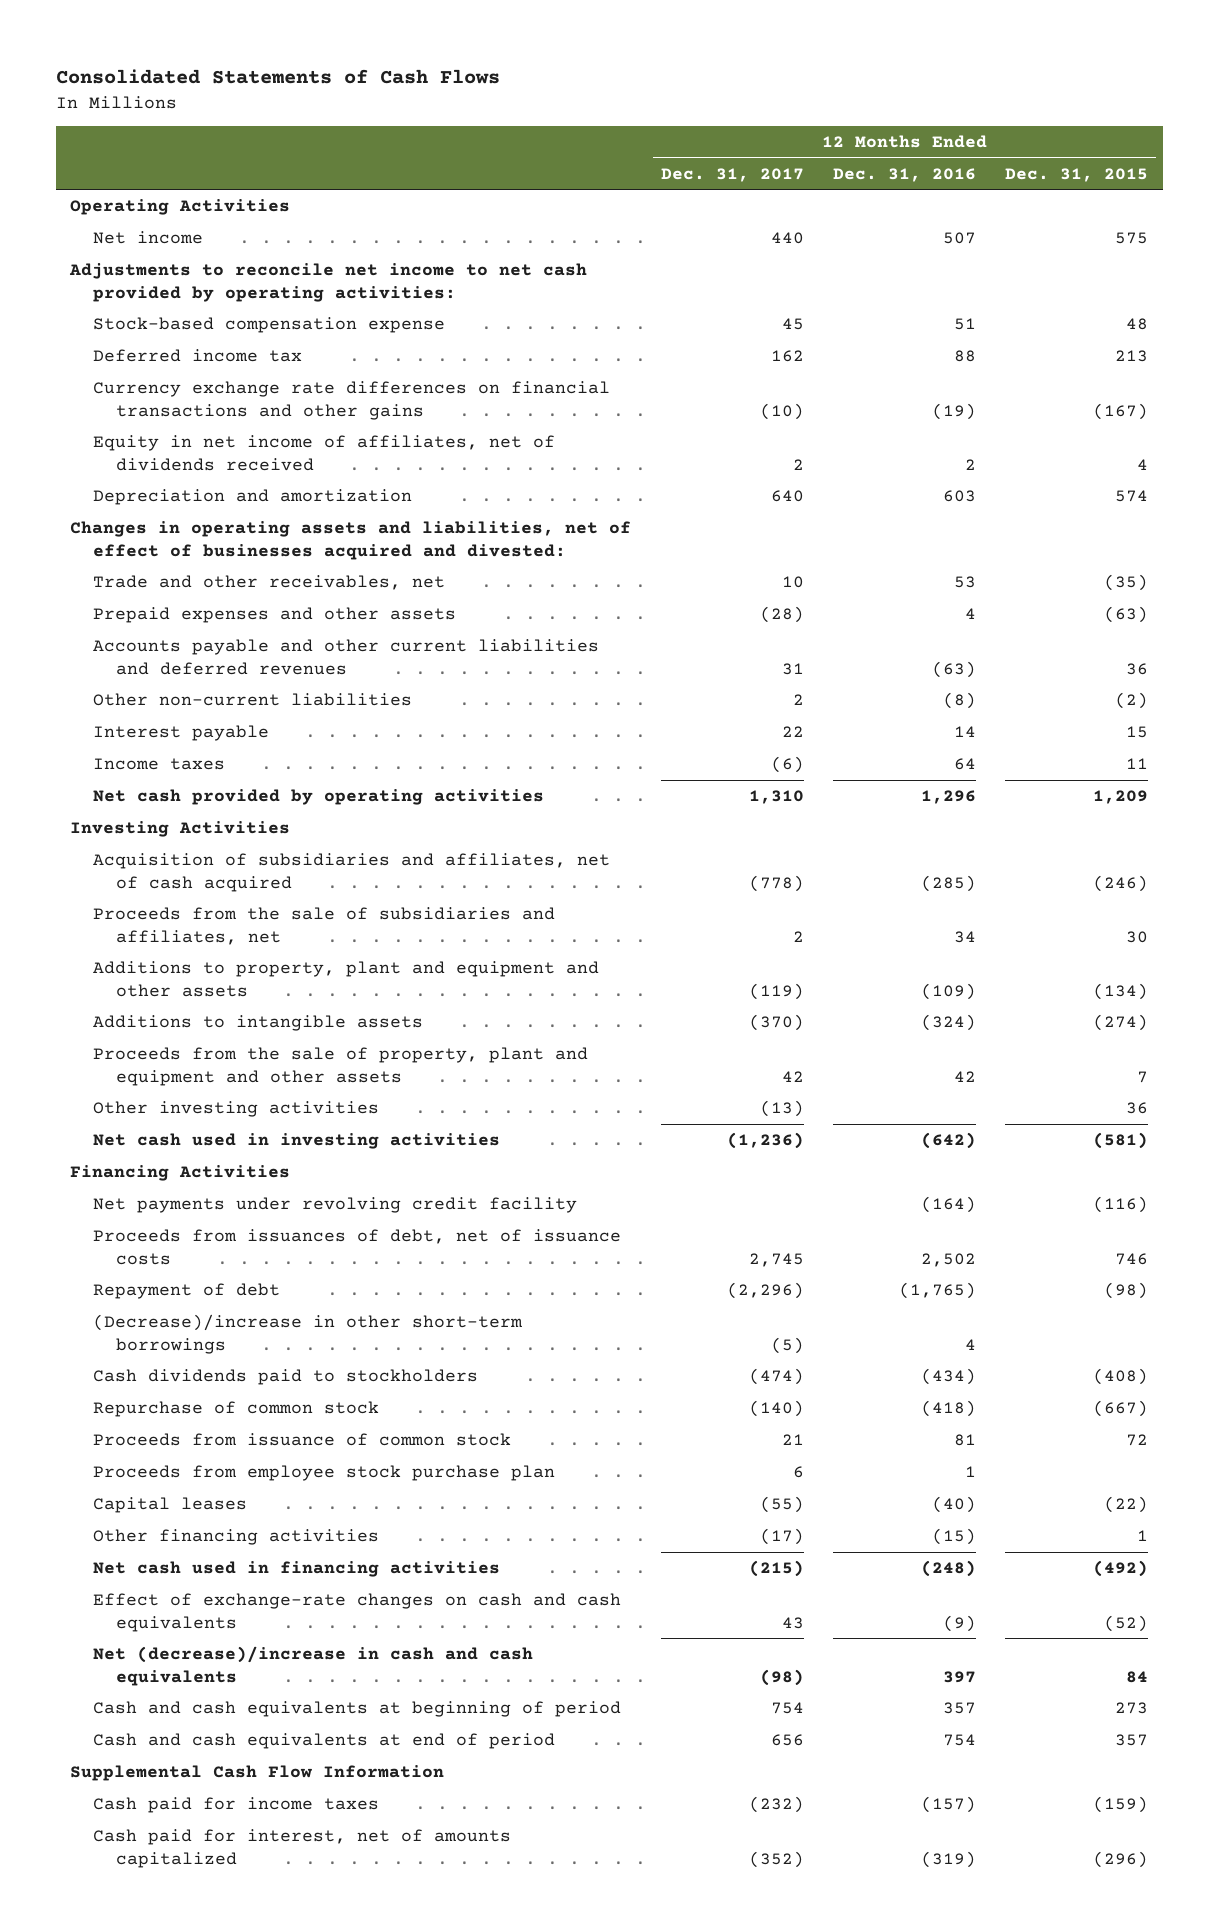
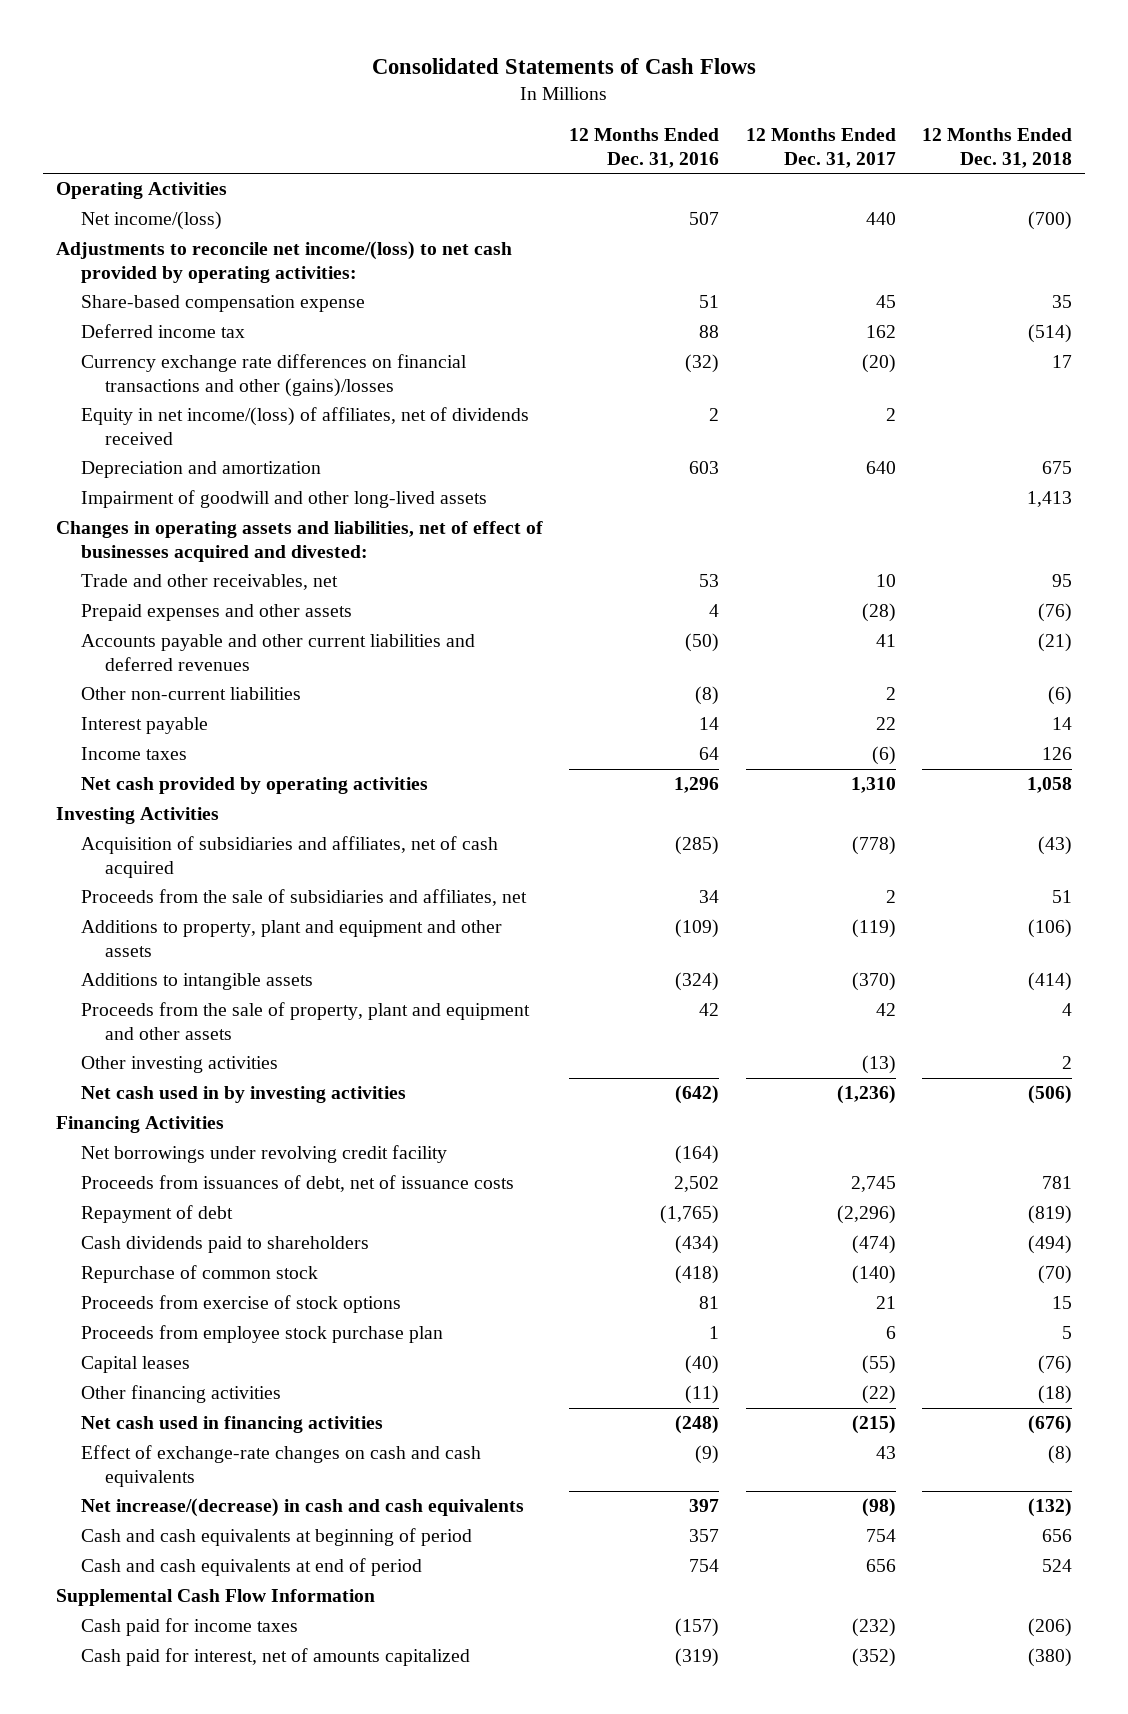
- | 12 Months Ended Dec. 31, 2017 | 12 Months Ended Dec. 31, 2016 | 12 Months Ended Dec. 31, 2015
+ | 12 Months Ended Dec. 31, 2016 | 12 Months Ended Dec. 31, 2017 | 12 Months Ended Dec. 31, 2018
- Net income | 440 | 507 | 575
- Adjustments to reconcile net income to net cash provided by operating activities:
- Stock-based compensation expense | 45 | 51 | 48
+ Net income/(loss) | 507 | 440 | (700)
+ Adjustments to reconcile net income/(loss) to net cash provided by operating activities:
+ Share-based compensation expense | 51 | 45 | 35
- Currency exchange rate differences on financial transactions and other gains | (10) | (19) | (167)
- Equity in net income of affiliates, net of dividends received | 2 | 2 | 4
+ Currency exchange rate differences on financial transactions and other (gains)/losses | (32) | (20) | 17
+ Equity in net income/(loss) of affiliates, net of dividends received | 2 | 2 |
+ Impairment of goodwill and other long-lived assets | | | 1,413
- Accounts payable and other current liabilities and deferred revenues | 31 | (63) | 36
+ Accounts payable and other current liabilities and deferred revenues | (50) | 41 | (21)
- Net cash used in investing activities | (1,236) | (642) | (581)
+ Net cash used in by investing activities | (642) | (1,236) | (506)
- Net payments under revolving credit facility | | (164) | (116)
+ Net borrowings under revolving credit facility | (164) | |
- (Decrease)/increase in other short-term borrowings | (5) | 4 |
- Cash dividends paid to stockholders | (474) | (434) | (408)
+ Cash dividends paid to shareholders | (434) | (474) | (494)
- Proceeds from issuance of common stock | 21 | 81 | 72
+ Proceeds from exercise of stock options | 81 | 21 | 15
- Other financing activities | (17) | (15) | 1
+ Other financing activities | (11) | (22) | (18)
- Net (decrease)/increase in cash and cash equivalents | (98) | 397 | 84
+ Net increase/(decrease) in cash and cash equivalents | 397 | (98) | (132)

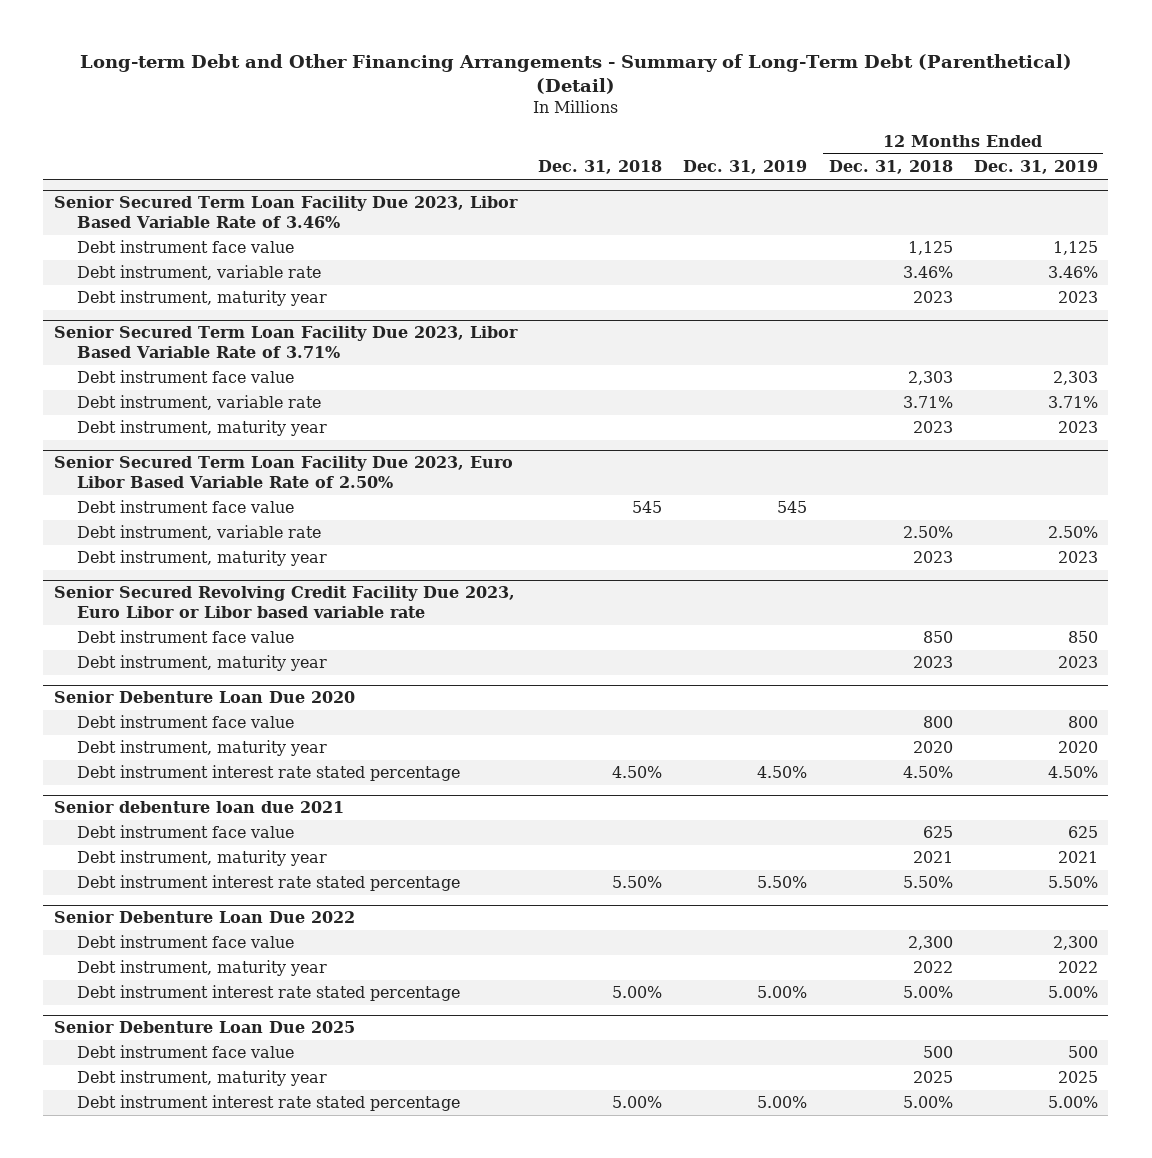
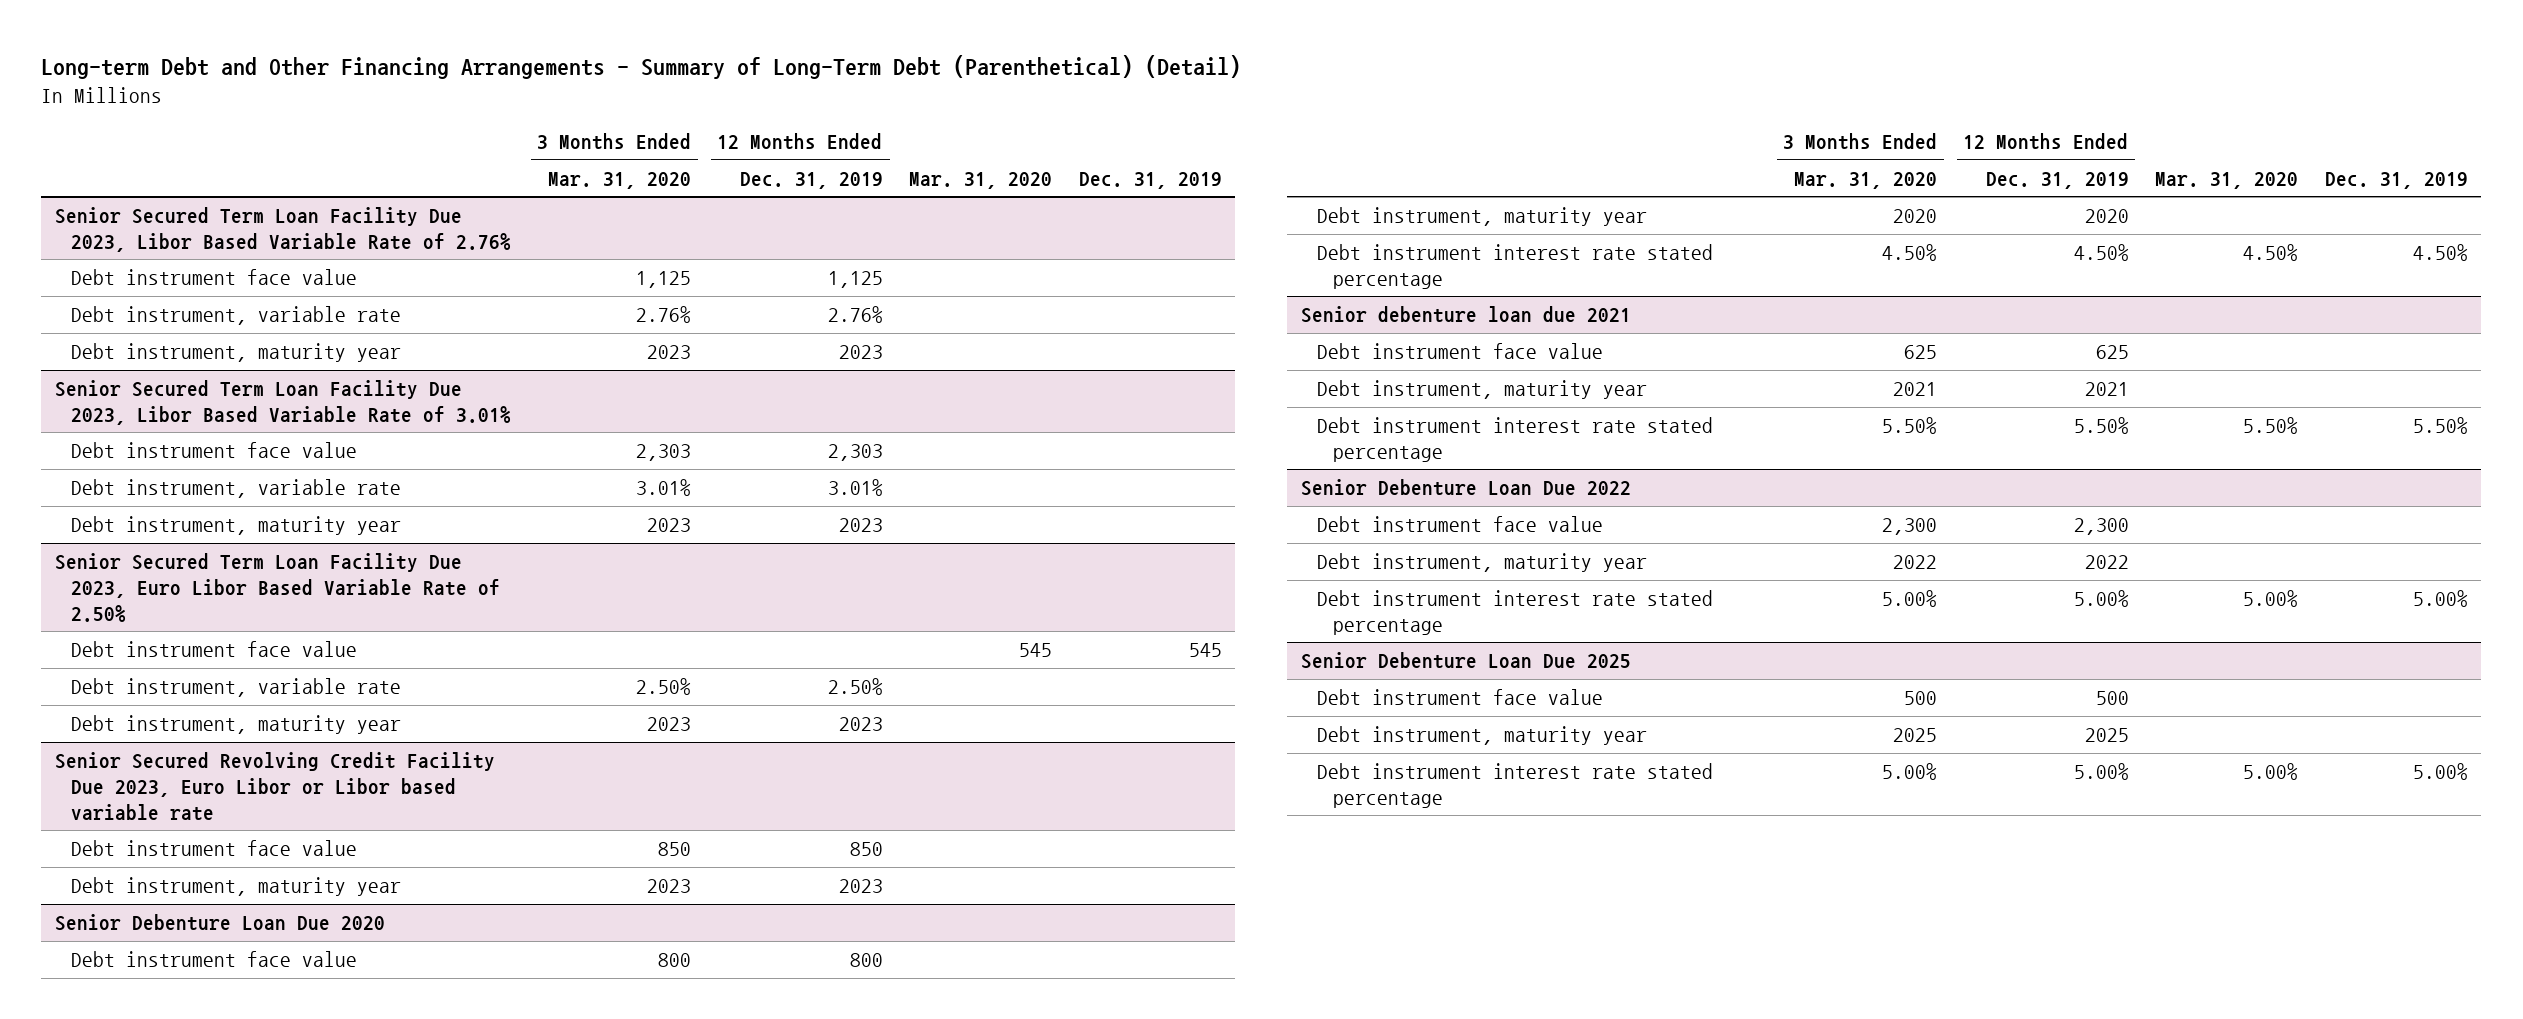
- | Dec. 31, 2018 | Dec. 31, 2019 | 12 Months Ended Dec. 31, 2018 | 12 Months Ended Dec. 31, 2019
+ | 3 Months Ended Mar. 31, 2020 | 12 Months Ended Dec. 31, 2019 | Mar. 31, 2020 | Dec. 31, 2019
- Senior Secured Term Loan Facility Due 2023, Libor Based Variable Rate of 3.46%
+ Senior Secured Term Loan Facility Due 2023, Libor Based Variable Rate of 2.76%
- Debt instrument, variable rate | | | 3.46% | 3.46%
+ Debt instrument, variable rate | 2.76% | 2.76% | |
- Senior Secured Term Loan Facility Due 2023, Libor Based Variable Rate of 3.71%
+ Senior Secured Term Loan Facility Due 2023, Libor Based Variable Rate of 3.01%
- Debt instrument, variable rate | | | 3.71% | 3.71%
+ Debt instrument, variable rate | 3.01% | 3.01% | |

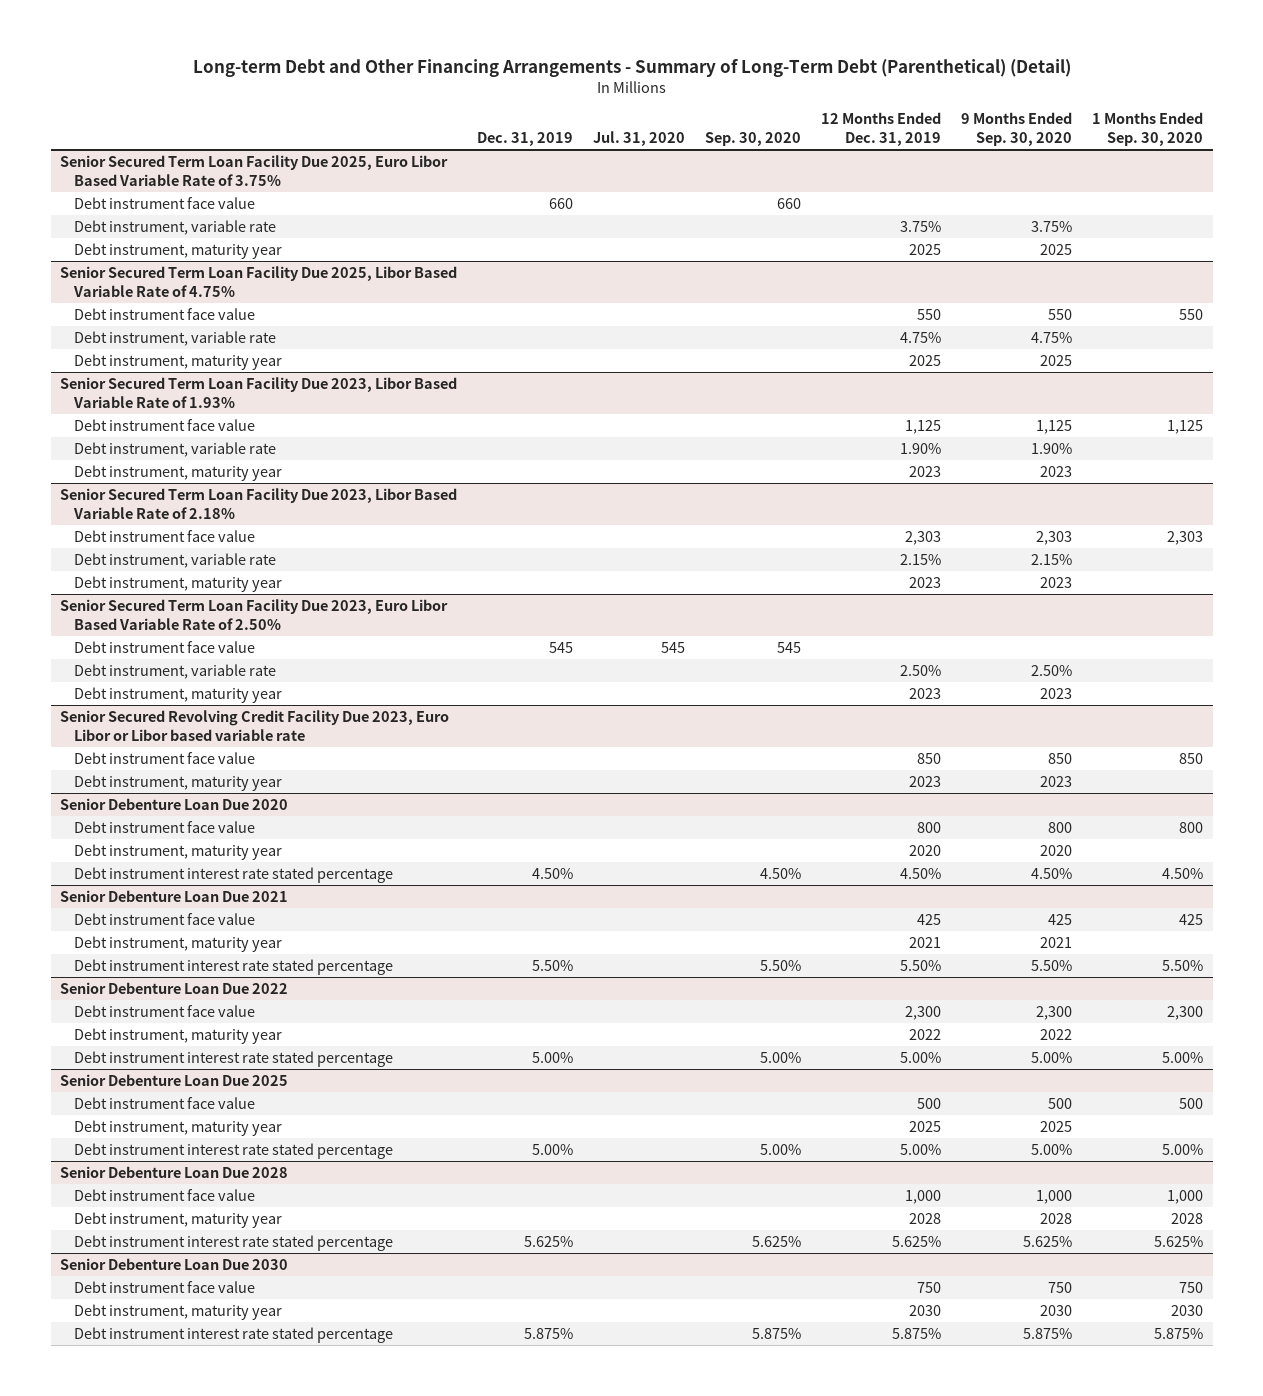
- | 3 Months Ended Mar. 31, 2020 | 12 Months Ended Dec. 31, 2019 | Mar. 31, 2020 | Dec. 31, 2019
+ | Dec. 31, 2019 | Jul. 31, 2020 | Sep. 30, 2020 | 12 Months Ended Dec. 31, 2019 | 9 Months Ended Sep. 30, 2020 | 1 Months Ended Sep. 30, 2020
- Senior Secured Term Loan Facility Due 2023, Libor Based Variable Rate of 2.76%
+ Senior Secured Term Loan Facility Due 2025, Euro Libor Based Variable Rate of 3.75%
+ Debt instrument face value | 660 | | 660 | | |
+ Debt instrument, variable rate | | | | 3.75% | 3.75% |
+ Debt instrument, maturity year | | | | 2025 | 2025 |
+ Senior Secured Term Loan Facility Due 2025, Libor Based Variable Rate of 4.75%
+ Debt instrument face value | | | | 550 | 550 | 550
+ Debt instrument, variable rate | | | | 4.75% | 4.75% |
+ Debt instrument, maturity year | | | | 2025 | 2025 |
+ Senior Secured Term Loan Facility Due 2023, Libor Based Variable Rate of 1.93%
- Debt instrument, variable rate | 2.76% | 2.76% | |
+ Debt instrument, variable rate | | | | 1.90% | 1.90% |
- Senior Secured Term Loan Facility Due 2023, Libor Based Variable Rate of 3.01%
+ Senior Secured Term Loan Facility Due 2023, Libor Based Variable Rate of 2.18%
- Debt instrument, variable rate | 3.01% | 3.01% | |
+ Debt instrument, variable rate | | | | 2.15% | 2.15% |
- Senior debenture loan due 2021
- Debt instrument face value | 625 | 625 | |
+ Senior Debenture Loan Due 2021
+ Debt instrument face value | | | | 425 | 425 | 425
+ Senior Debenture Loan Due 2028
+ Debt instrument face value | | | | 1,000 | 1,000 | 1,000
+ Debt instrument, maturity year | | | | 2028 | 2028 | 2028
+ Debt instrument interest rate stated percentage | 5.625% | | 5.625% | 5.625% | 5.625% | 5.625%
+ Senior Debenture Loan Due 2030
+ Debt instrument face value | | | | 750 | 750 | 750
+ Debt instrument, maturity year | | | | 2030 | 2030 | 2030
+ Debt instrument interest rate stated percentage | 5.875% | | 5.875% | 5.875% | 5.875% | 5.875%

